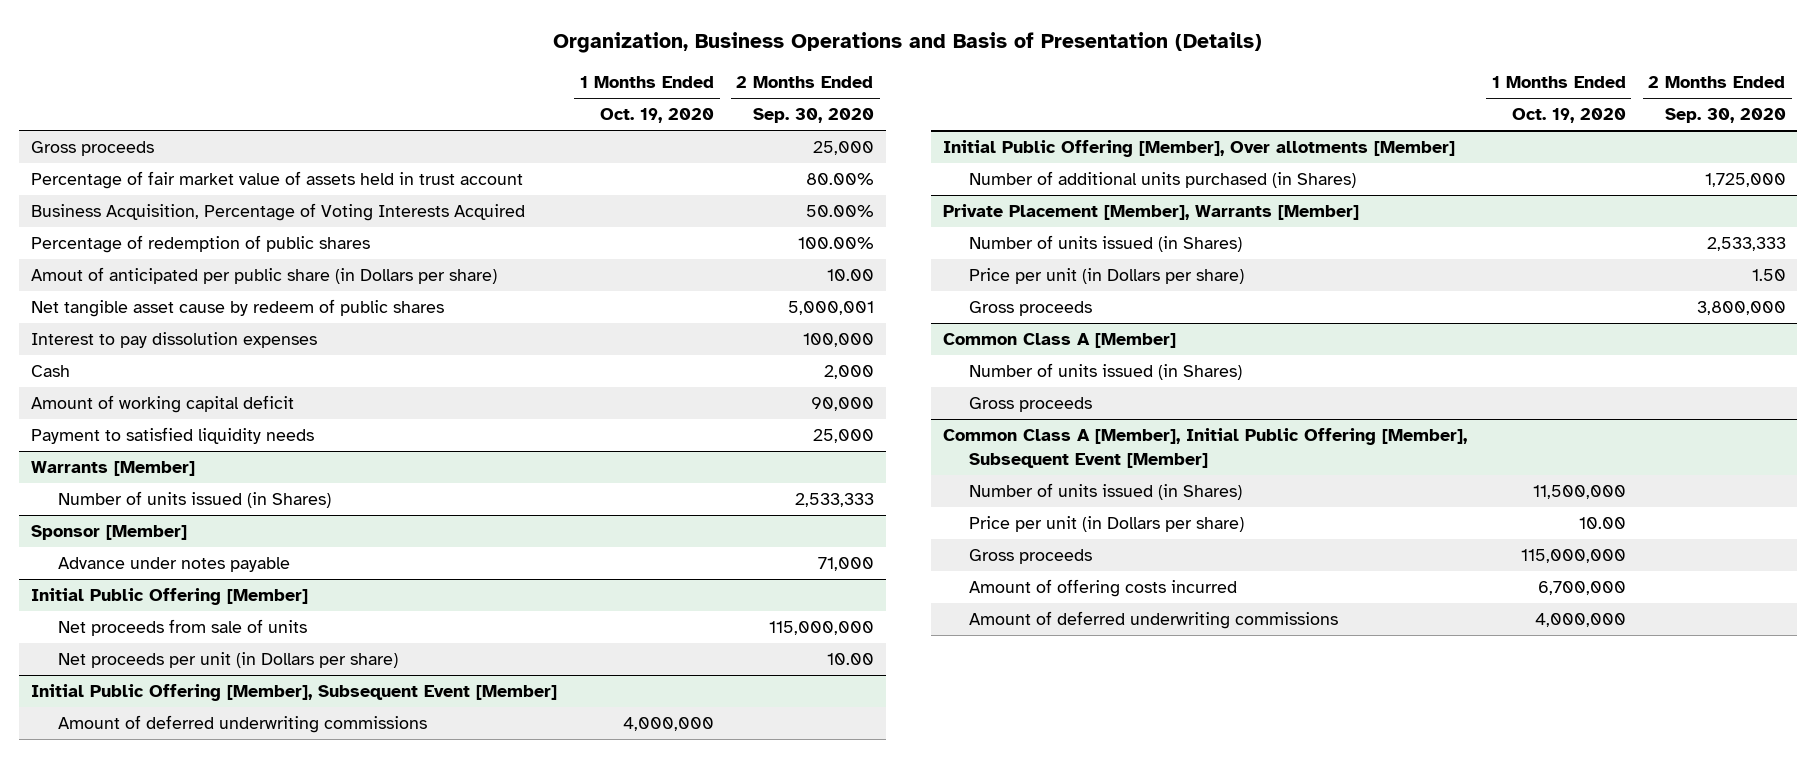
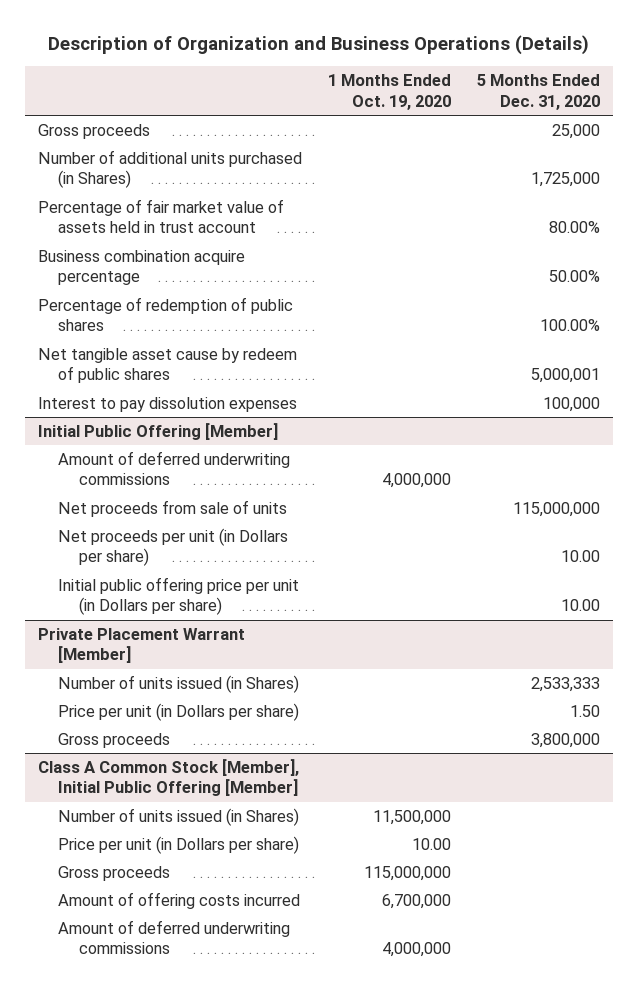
- Organization, Business Operations and Basis of Presentation (Details)
+ Description of Organization and Business Operations (Details)
- | 1 Months Ended Oct. 19, 2020 | 2 Months Ended Sep. 30, 2020
+ | 1 Months Ended Oct. 19, 2020 | 5 Months Ended Dec. 31, 2020
+ Number of additional units purchased (in Shares) | | 1,725,000
- Business Acquisition, Percentage of Voting Interests Acquired | | 50.00%
+ Business combination acquire percentage | | 50.00%
- Amout of anticipated per public share (in Dollars per share) | | 10.00
- Cash | | 2,000
- Amount of working capital deficit | | 90,000
- Payment to satisfied liquidity needs | | 25,000
- Warrants [Member]
- Number of units issued (in Shares) | | 2,533,333
- Sponsor [Member]
- Advance under notes payable | | 71,000
@ Initial Public Offering [Member]
+ Amount of deferred underwriting commissions | 4,000,000 |
- Initial Public Offering [Member], Subsequent Event [Member]
- Amount of deferred underwriting commissions | 4,000,000 |
- Initial Public Offering [Member], Over allotments [Member]
- Number of additional units purchased (in Shares) | | 1,725,000
- Private Placement [Member], Warrants [Member]
@ Initial Public Offering [Member]
+ Initial public offering price per unit (in Dollars per share) | | 10.00
+ Private Placement Warrant [Member]
- Common Class A [Member]
- Number of units issued (in Shares)
- Gross proceeds
- Common Class A [Member], Initial Public Offering [Member], Subsequent Event [Member]
+ Class A Common Stock [Member], Initial Public Offering [Member]

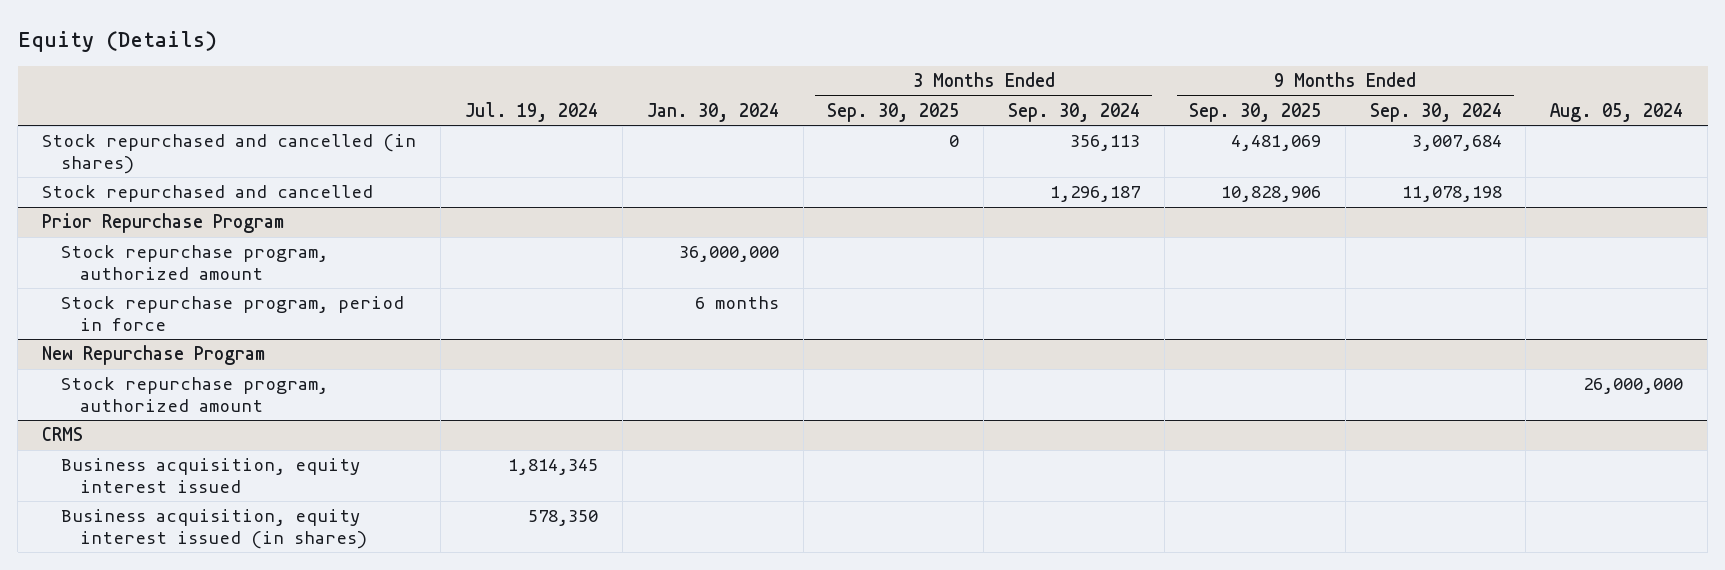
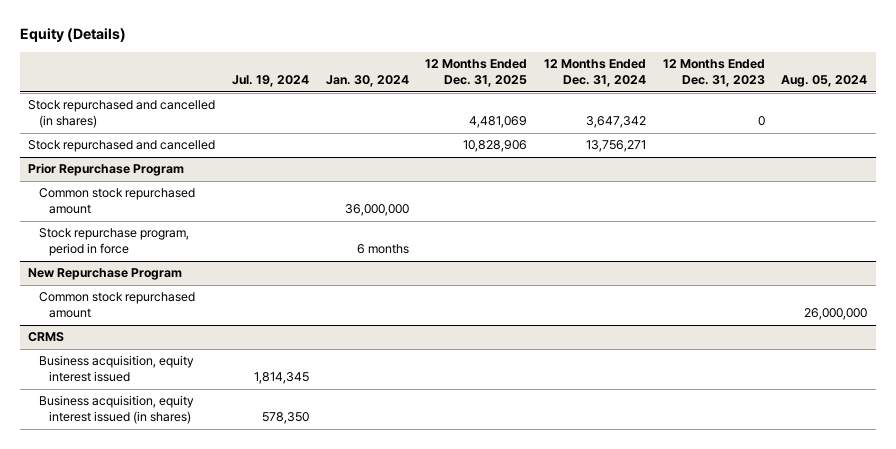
- | Jul. 19, 2024 | Jan. 30, 2024 | 3 Months Ended Sep. 30, 2025 | 3 Months Ended Sep. 30, 2024 | 9 Months Ended Sep. 30, 2025 | 9 Months Ended Sep. 30, 2024 | Aug. 05, 2024
+ | Jul. 19, 2024 | Jan. 30, 2024 | 12 Months Ended Dec. 31, 2025 | 12 Months Ended Dec. 31, 2024 | 12 Months Ended Dec. 31, 2023 | Aug. 05, 2024
@ Prior Repurchase Program
- Stock repurchase program, authorized amount | | 36,000,000 | | | | |
+ Common stock repurchased amount | | 36,000,000 | | | |
@ New Repurchase Program
- Stock repurchase program, authorized amount | | | | | | | 26,000,000
+ Common stock repurchased amount | | | | | | 26,000,000

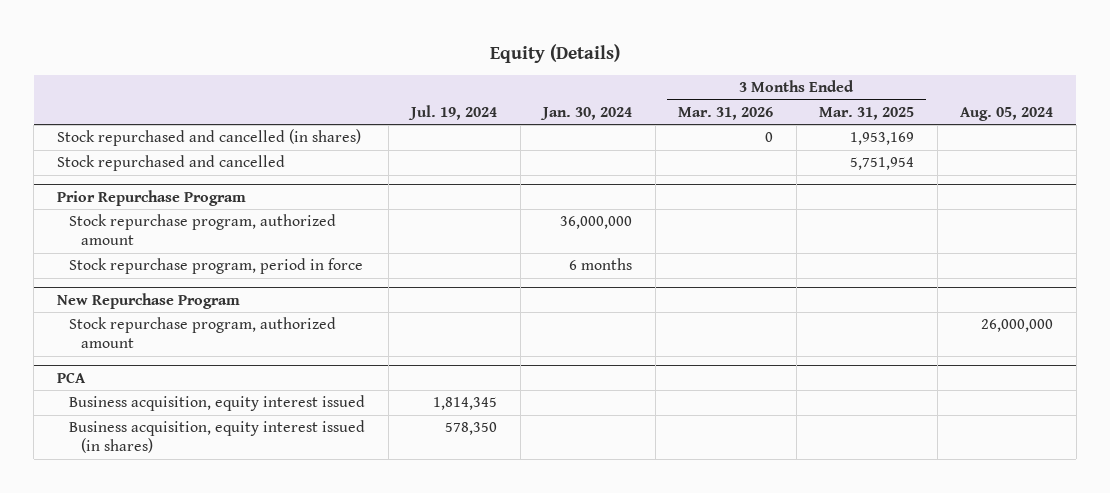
- | Jul. 19, 2024 | Jan. 30, 2024 | 12 Months Ended Dec. 31, 2025 | 12 Months Ended Dec. 31, 2024 | 12 Months Ended Dec. 31, 2023 | Aug. 05, 2024
+ | Jul. 19, 2024 | Jan. 30, 2024 | 3 Months Ended Mar. 31, 2026 | 3 Months Ended Mar. 31, 2025 | Aug. 05, 2024
@ Prior Repurchase Program
- Common stock repurchased amount | | 36,000,000 | | | |
+ Stock repurchase program, authorized amount | | 36,000,000 | | |
@ New Repurchase Program
- Common stock repurchased amount | | | | | | 26,000,000
- CRMS
@ New Repurchase Program
+ Stock repurchase program, authorized amount | | | | | 26,000,000
+ PCA

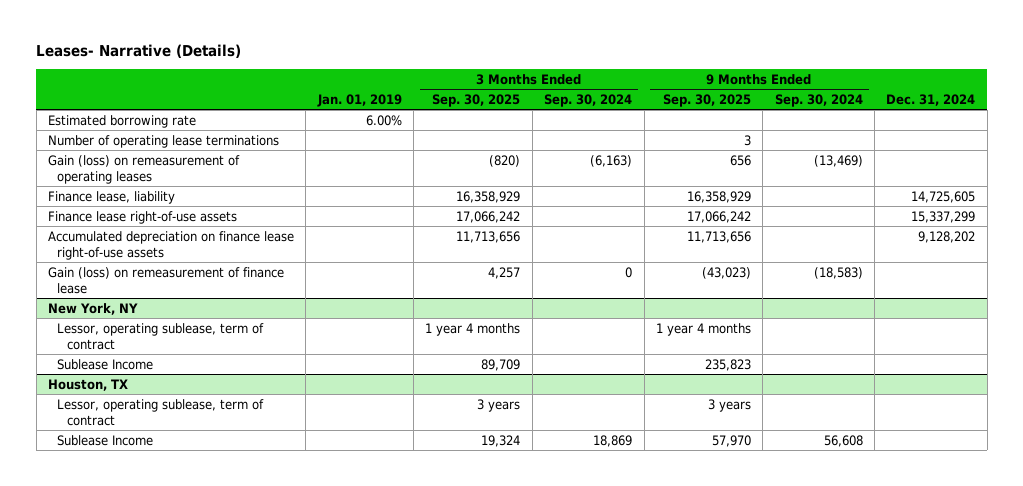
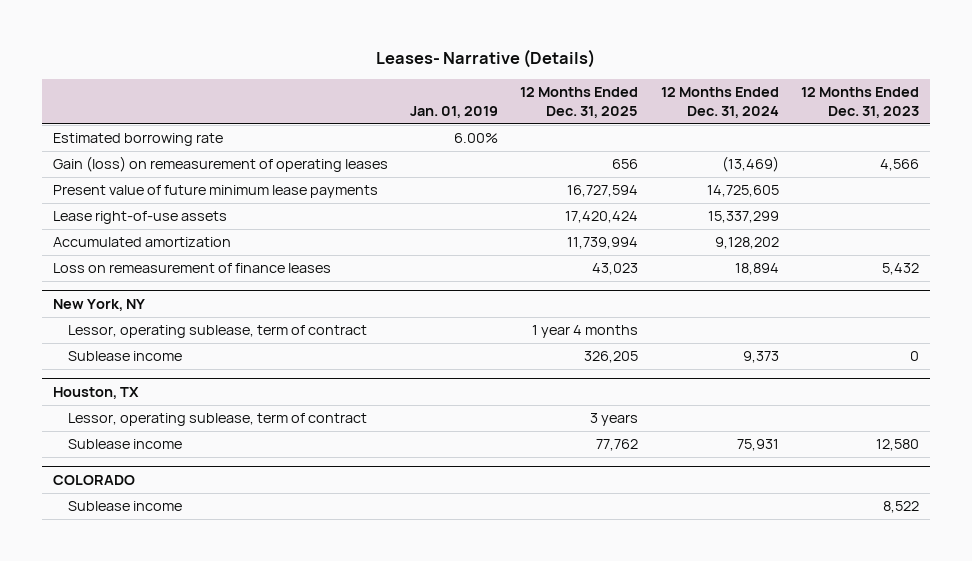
- | Jan. 01, 2019 | 3 Months Ended Sep. 30, 2025 | 3 Months Ended Sep. 30, 2024 | 9 Months Ended Sep. 30, 2025 | 9 Months Ended Sep. 30, 2024 | Dec. 31, 2024
+ | Jan. 01, 2019 | 12 Months Ended Dec. 31, 2025 | 12 Months Ended Dec. 31, 2024 | 12 Months Ended Dec. 31, 2023
- Number of operating lease terminations | | | | 3 | |
- Finance lease, liability | | 16,358,929 | | 16,358,929 | | 14,725,605
- Finance lease right-of-use assets | | 17,066,242 | | 17,066,242 | | 15,337,299
- Accumulated depreciation on finance lease right-of-use assets | | 11,713,656 | | 11,713,656 | | 9,128,202
- Gain (loss) on remeasurement of finance lease | | 4,257 | 0 | (43,023) | (18,583) |
+ Present value of future minimum lease payments | | 16,727,594 | 14,725,605 |
+ Lease right-of-use assets | | 17,420,424 | 15,337,299 |
+ Accumulated amortization | | 11,739,994 | 9,128,202 |
+ Loss on remeasurement of finance leases | | 43,023 | 18,894 | 5,432
@ New York, NY
- Sublease Income | | 89,709 | | 235,823 | |
+ Sublease income | | 326,205 | 9,373 | 0
@ Houston, TX
- Sublease Income | | 19,324 | 18,869 | 57,970 | 56,608 |
+ Sublease income | | 77,762 | 75,931 | 12,580
+ COLORADO
+ Sublease income | | | | 8,522

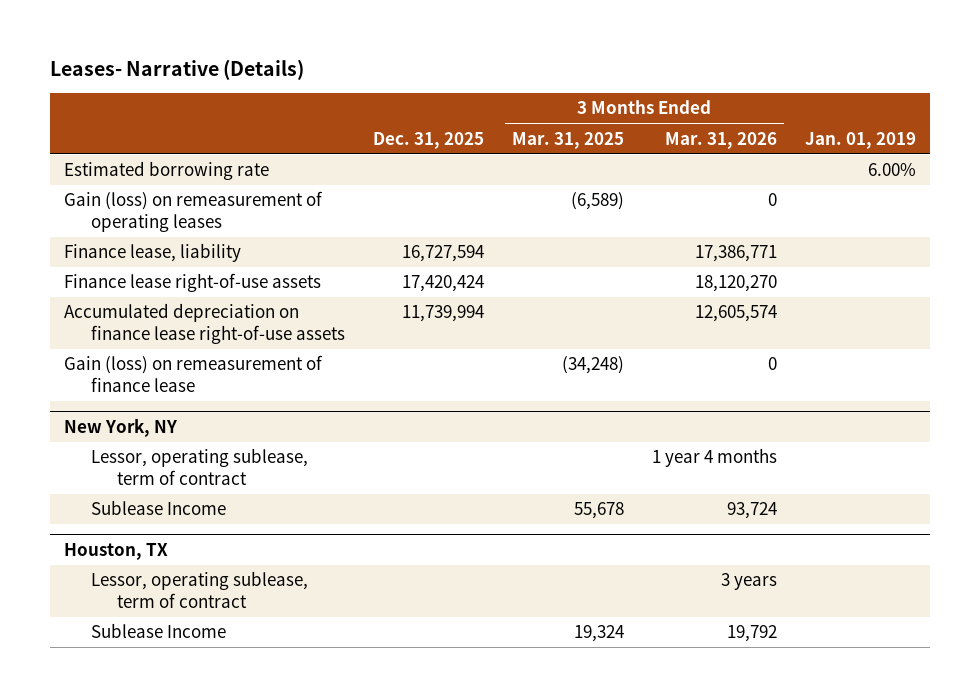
- | Jan. 01, 2019 | 12 Months Ended Dec. 31, 2025 | 12 Months Ended Dec. 31, 2024 | 12 Months Ended Dec. 31, 2023
+ | Dec. 31, 2025 | 3 Months Ended Mar. 31, 2025 | 3 Months Ended Mar. 31, 2026 | Jan. 01, 2019
- Present value of future minimum lease payments | | 16,727,594 | 14,725,605 |
- Lease right-of-use assets | | 17,420,424 | 15,337,299 |
- Accumulated amortization | | 11,739,994 | 9,128,202 |
- Loss on remeasurement of finance leases | | 43,023 | 18,894 | 5,432
+ Finance lease, liability | 16,727,594 | | 17,386,771 |
+ Finance lease right-of-use assets | 17,420,424 | | 18,120,270 |
+ Accumulated depreciation on finance lease right-of-use assets | 11,739,994 | | 12,605,574 |
+ Gain (loss) on remeasurement of finance lease | | (34,248) | 0 |
@ New York, NY
- Sublease income | | 326,205 | 9,373 | 0
+ Sublease Income | | 55,678 | 93,724 |
@ Houston, TX
- Sublease income | | 77,762 | 75,931 | 12,580
- COLORADO
- Sublease income | | | | 8,522
@ Houston, TX
+ Sublease Income | | 19,324 | 19,792 |

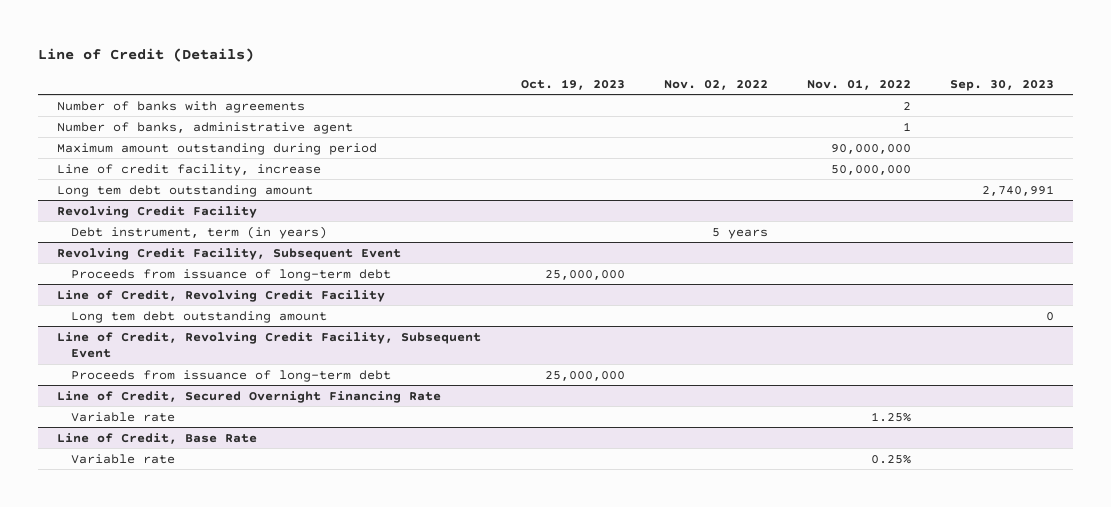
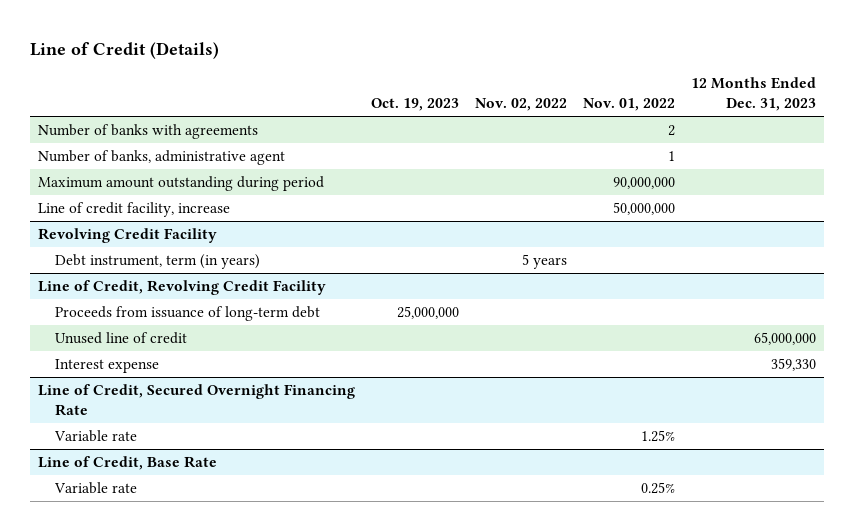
- | Oct. 19, 2023 | Nov. 02, 2022 | Nov. 01, 2022 | Sep. 30, 2023
+ | Oct. 19, 2023 | Nov. 02, 2022 | Nov. 01, 2022 | 12 Months Ended Dec. 31, 2023
- Long tem debt outstanding amount | | | | 2,740,991
- Revolving Credit Facility, Subsequent Event
- Proceeds from issuance of long-term debt | 25,000,000 | | |
@ Line of Credit, Revolving Credit Facility
- Long tem debt outstanding amount | | | | 0
- Line of Credit, Revolving Credit Facility, Subsequent Event
- Proceeds from issuance of long-term debt | 25,000,000 | | |
@ Line of Credit, Revolving Credit Facility
+ Proceeds from issuance of long-term debt | 25,000,000 | | |
+ Unused line of credit | | | | 65,000,000
+ Interest expense | | | | 359,330

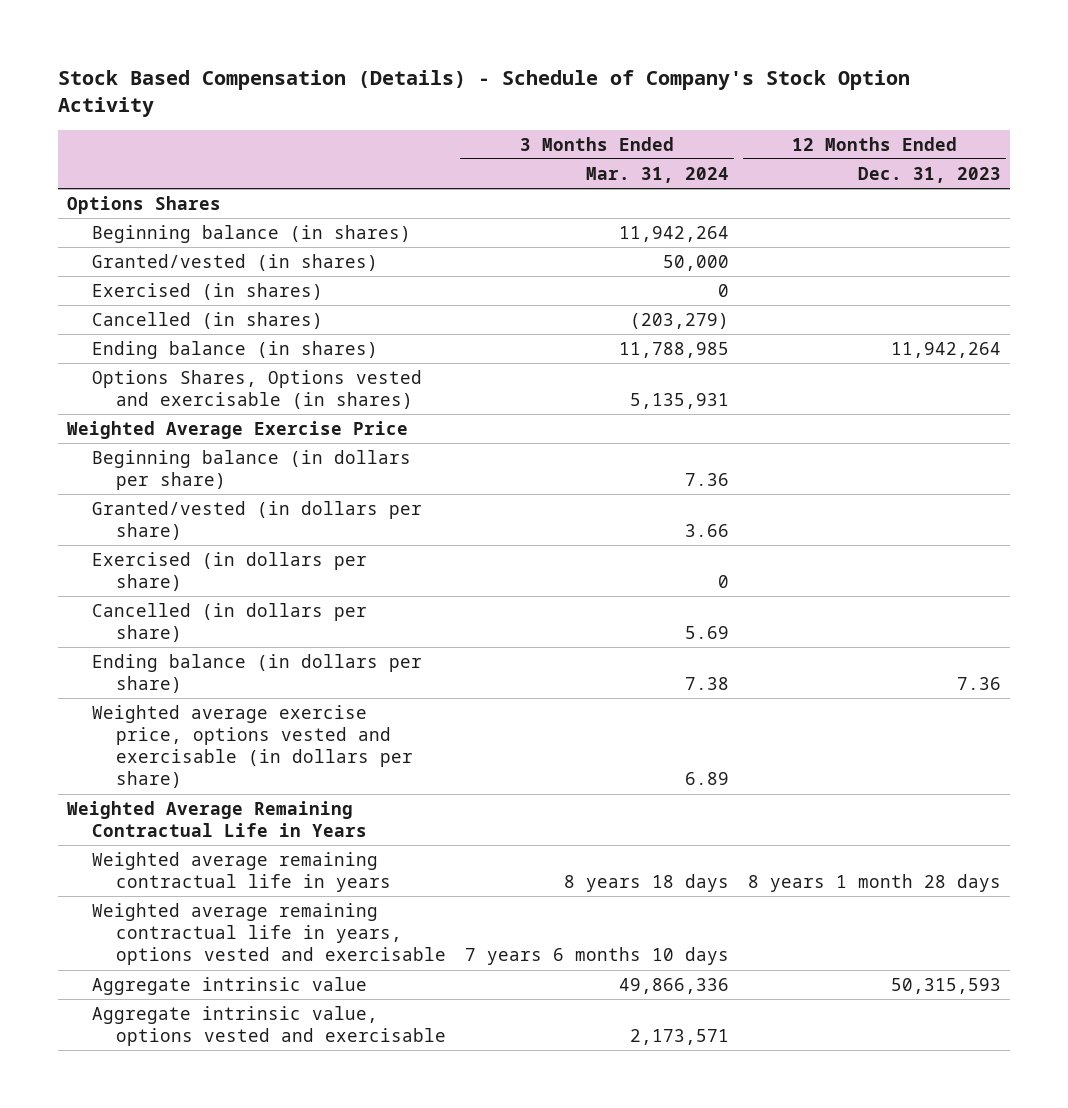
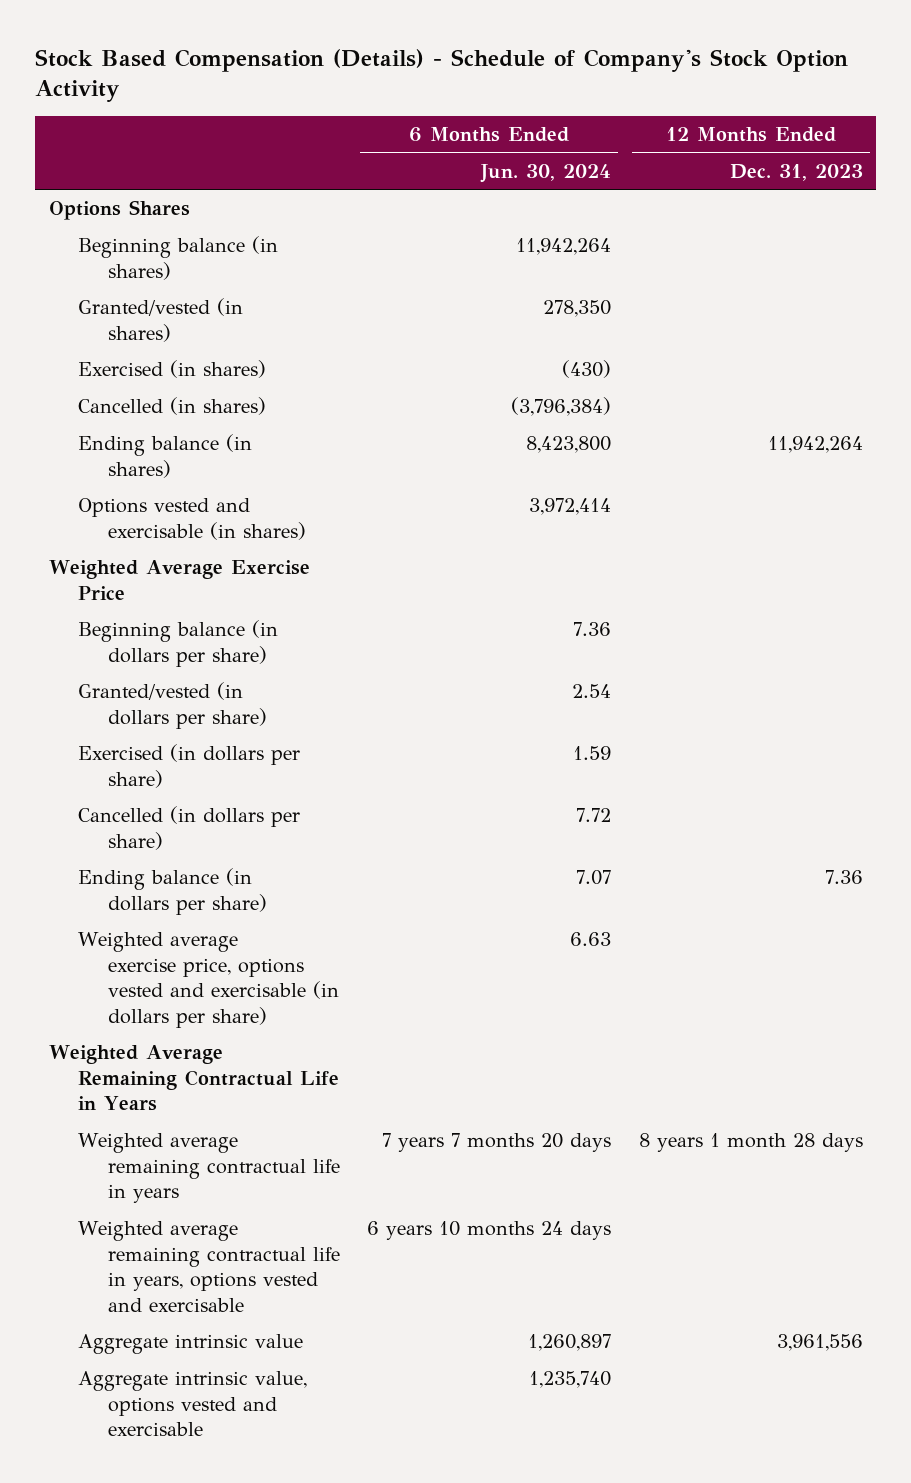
- | 3 Months Ended Mar. 31, 2024 | 12 Months Ended Dec. 31, 2023
+ | 6 Months Ended Jun. 30, 2024 | 12 Months Ended Dec. 31, 2023
- Options Shares, Options vested and exercisable (in shares) | 5,135,931 |
+ Options vested and exercisable (in shares) | 3,972,414 |
- Aggregate intrinsic value | 49,866,336 | 50,315,593
+ Aggregate intrinsic value | 1,260,897 | 3,961,556

